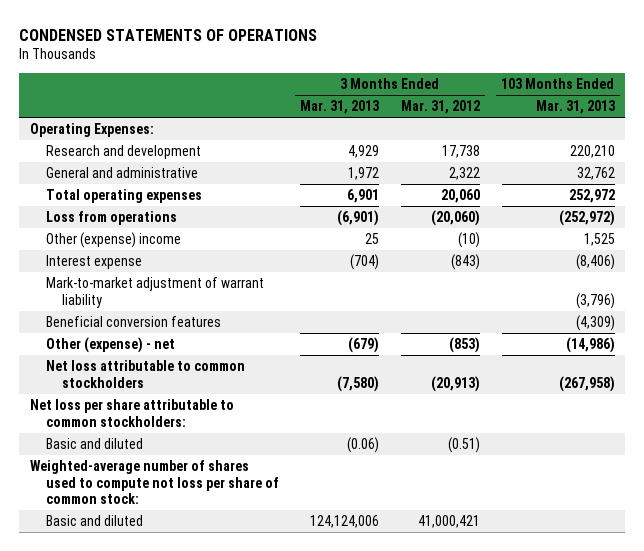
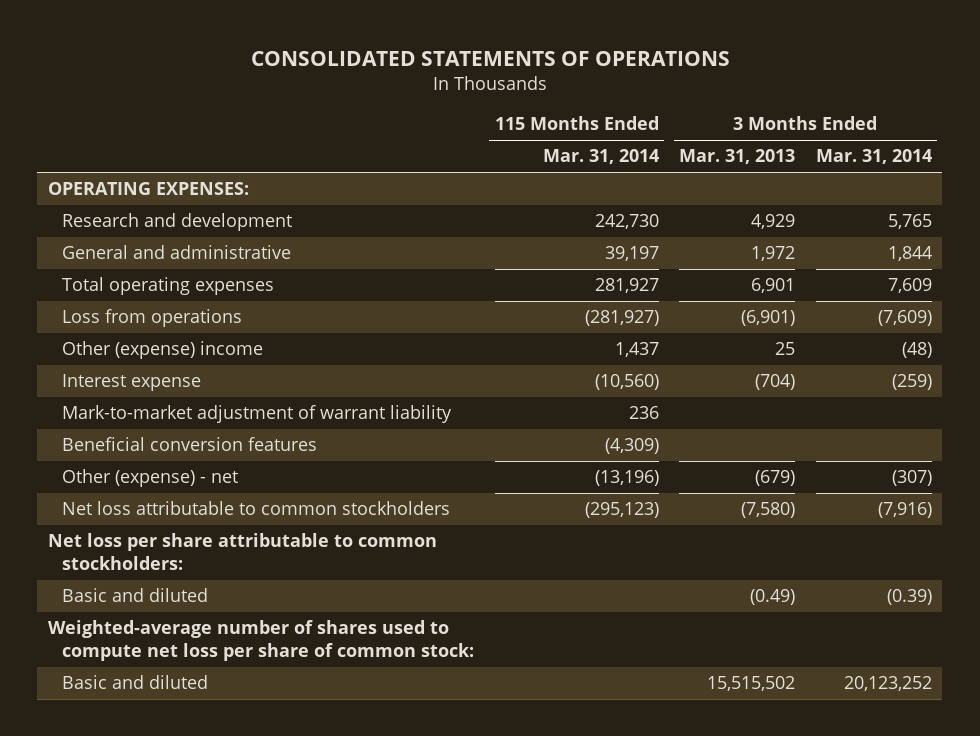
- CONDENSED STATEMENTS OF OPERATIONS
+ CONSOLIDATED STATEMENTS OF OPERATIONS
- | 3 Months Ended Mar. 31, 2013 | 3 Months Ended Mar. 31, 2012 | 103 Months Ended Mar. 31, 2013
+ | 115 Months Ended Mar. 31, 2014 | 3 Months Ended Mar. 31, 2013 | 3 Months Ended Mar. 31, 2014
- Operating Expenses:
+ OPERATING EXPENSES:
- Basic and diluted | (0.06) | (0.51) |
- Weighted-average number of shares used to compute not loss per share of common stock:
- Basic and diluted | 124,124,006 | 41,000,421 |
+ Basic and diluted | | (0.49) | (0.39)
+ Weighted-average number of shares used to compute net loss per share of common stock:
+ Basic and diluted | | 15,515,502 | 20,123,252

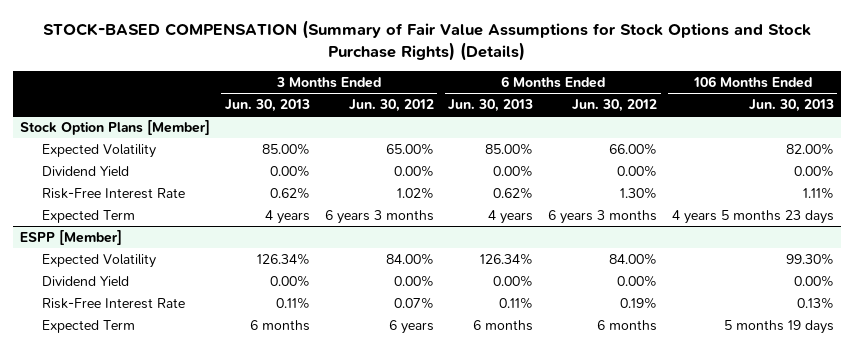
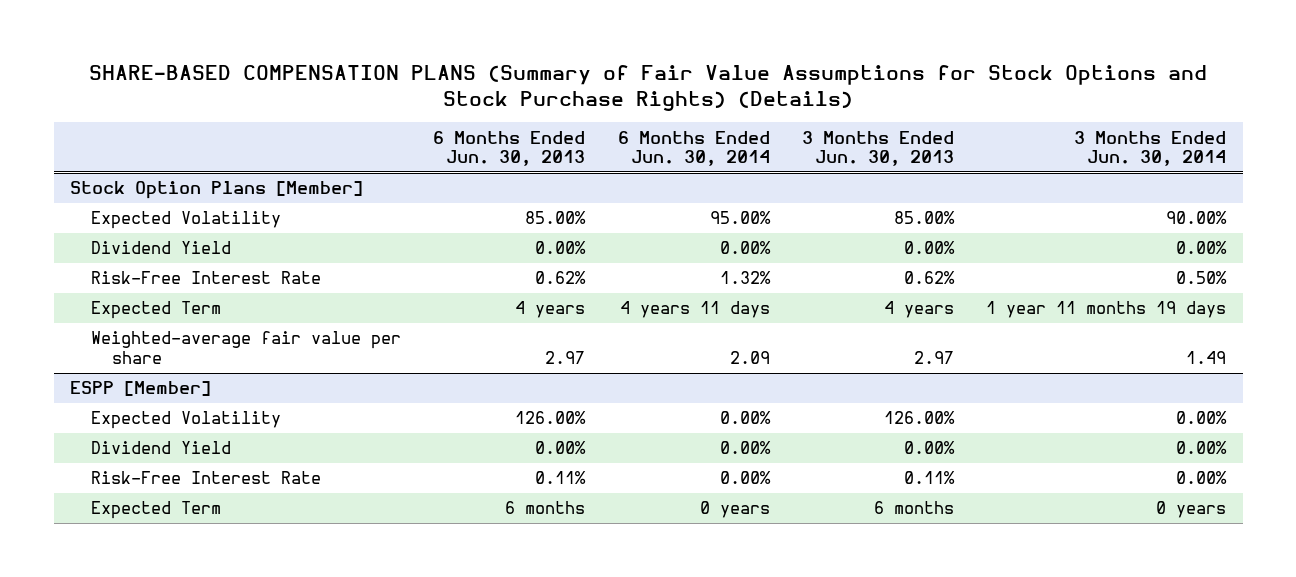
- STOCK-BASED COMPENSATION (Summary of Fair Value Assumptions for Stock Options and Stock Purchase Rights) (Details)
+ SHARE-BASED COMPENSATION PLANS (Summary of Fair Value Assumptions for Stock Options and Stock Purchase Rights) (Details)
- | 3 Months Ended Jun. 30, 2013 | 3 Months Ended Jun. 30, 2012 | 6 Months Ended Jun. 30, 2013 | 6 Months Ended Jun. 30, 2012 | 106 Months Ended Jun. 30, 2013
+ | 6 Months Ended Jun. 30, 2013 | 6 Months Ended Jun. 30, 2014 | 3 Months Ended Jun. 30, 2013 | 3 Months Ended Jun. 30, 2014
@ Stock Option Plans [Member]
+ Weighted-average fair value per share | 2.97 | 2.09 | 2.97 | 1.49
@ ESPP [Member]
- Expected Volatility | 126.34% | 84.00% | 126.34% | 84.00% | 99.30%
+ Expected Volatility | 126.00% | 0.00% | 126.00% | 0.00%

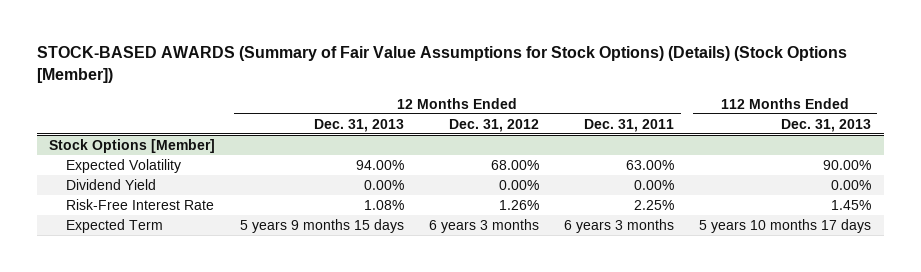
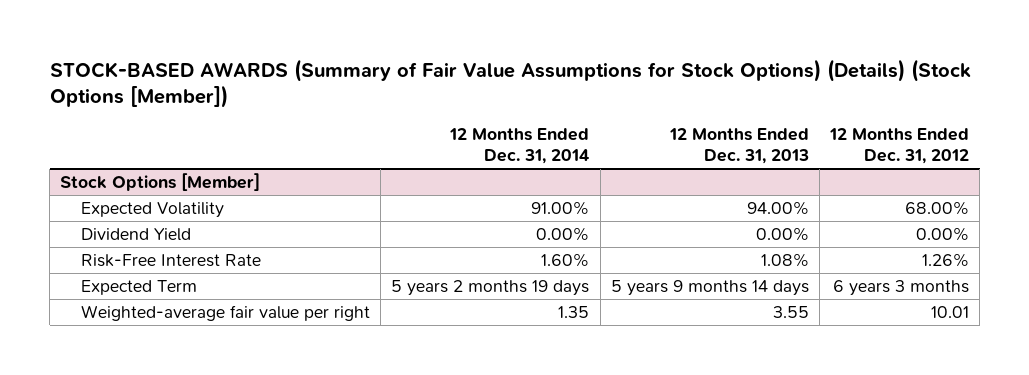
- | 12 Months Ended Dec. 31, 2013 | 12 Months Ended Dec. 31, 2012 | 12 Months Ended Dec. 31, 2011 | 112 Months Ended Dec. 31, 2013
+ | 12 Months Ended Dec. 31, 2014 | 12 Months Ended Dec. 31, 2013 | 12 Months Ended Dec. 31, 2012
@ Stock Options [Member]
- Expected Term | 5 years 9 months 15 days | 6 years 3 months | 6 years 3 months | 5 years 10 months 17 days
+ Expected Term | 5 years 2 months 19 days | 5 years 9 months 14 days | 6 years 3 months
+ Weighted-average fair value per right | 1.35 | 3.55 | 10.01

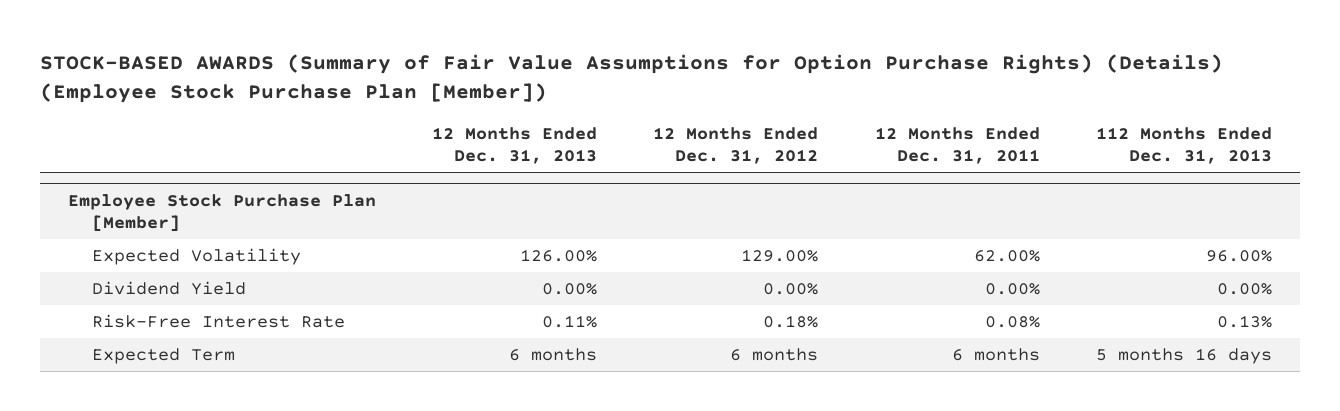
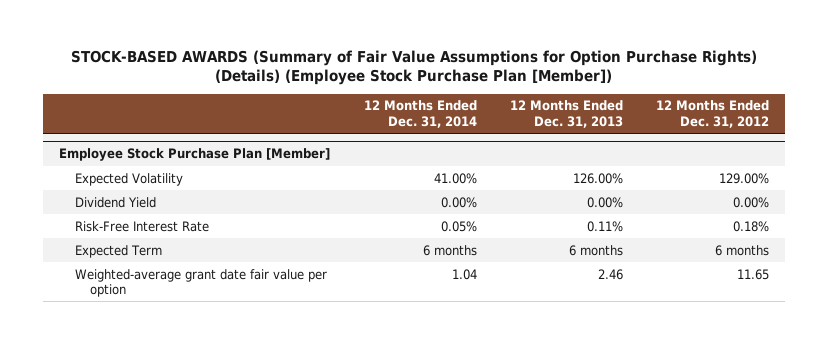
- | 12 Months Ended Dec. 31, 2013 | 12 Months Ended Dec. 31, 2012 | 12 Months Ended Dec. 31, 2011 | 112 Months Ended Dec. 31, 2013
+ | 12 Months Ended Dec. 31, 2014 | 12 Months Ended Dec. 31, 2013 | 12 Months Ended Dec. 31, 2012
@ Employee Stock Purchase Plan [Member]
+ Weighted-average grant date fair value per option | 1.04 | 2.46 | 11.65

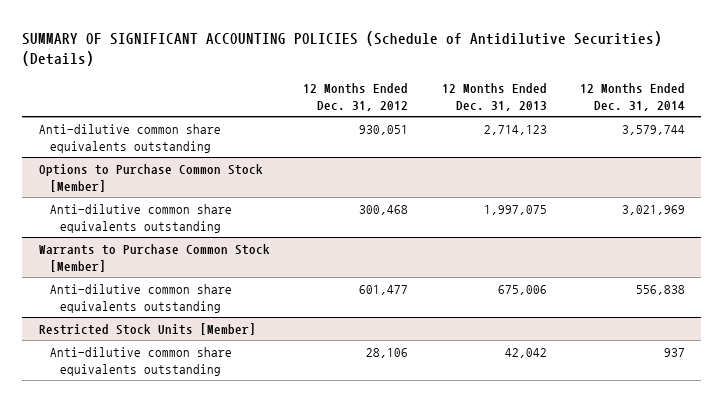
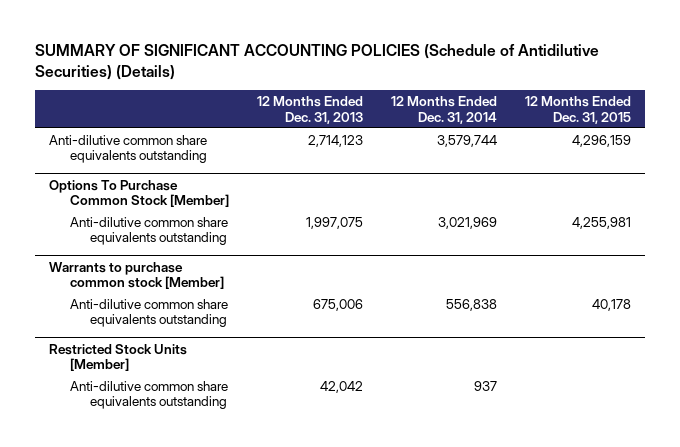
- | 12 Months Ended Dec. 31, 2012 | 12 Months Ended Dec. 31, 2013 | 12 Months Ended Dec. 31, 2014
+ | 12 Months Ended Dec. 31, 2013 | 12 Months Ended Dec. 31, 2014 | 12 Months Ended Dec. 31, 2015
- Options to Purchase Common Stock [Member]
+ Options To Purchase Common Stock [Member]
- Warrants to Purchase Common Stock [Member]
+ Warrants to purchase common stock [Member]

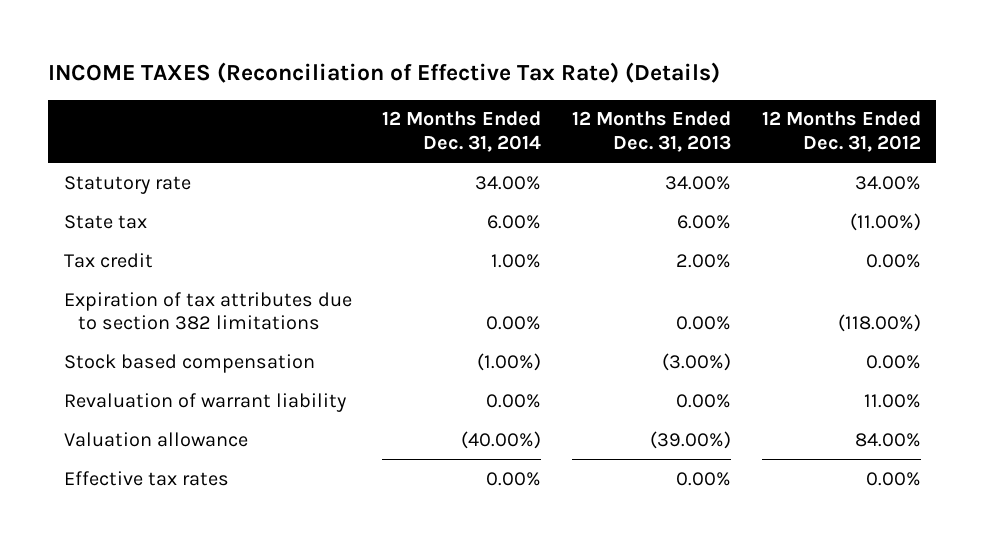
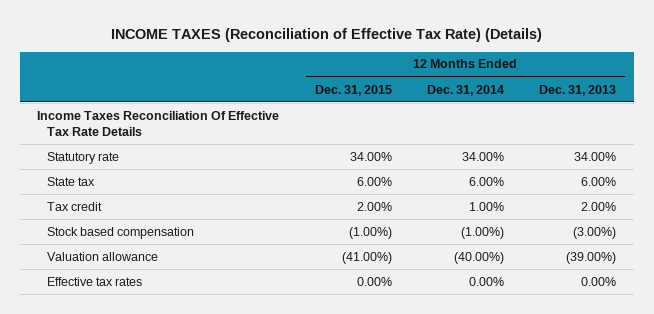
- | 12 Months Ended Dec. 31, 2014 | 12 Months Ended Dec. 31, 2013 | 12 Months Ended Dec. 31, 2012
+ | 12 Months Ended Dec. 31, 2015 | 12 Months Ended Dec. 31, 2014 | 12 Months Ended Dec. 31, 2013
+ Income Taxes Reconciliation Of Effective Tax Rate Details
- Expiration of tax attributes due to section 382 limitations | 0.00% | 0.00% | (118.00%)
- Revaluation of warrant liability | 0.00% | 0.00% | 11.00%

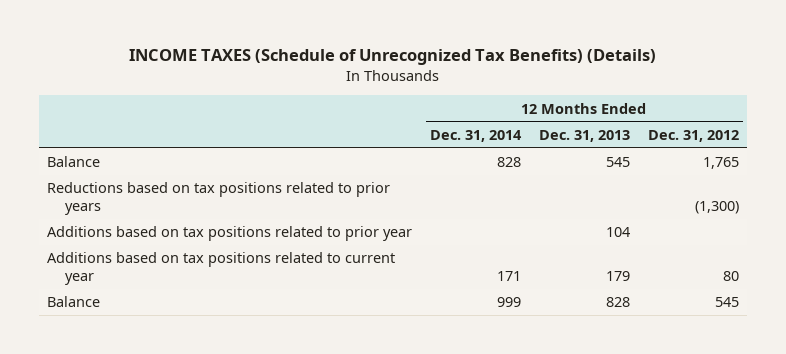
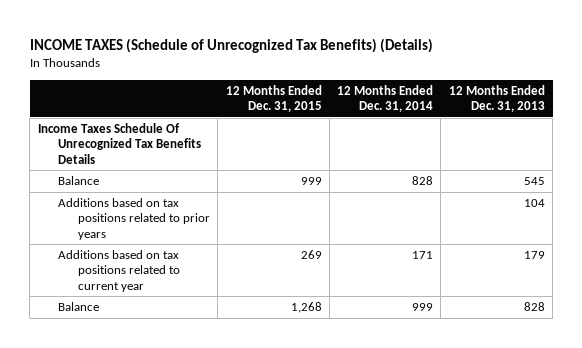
- | 12 Months Ended Dec. 31, 2014 | 12 Months Ended Dec. 31, 2013 | 12 Months Ended Dec. 31, 2012
+ | 12 Months Ended Dec. 31, 2015 | 12 Months Ended Dec. 31, 2014 | 12 Months Ended Dec. 31, 2013
+ Income Taxes Schedule Of Unrecognized Tax Benefits Details
- Reductions based on tax positions related to prior years | | | (1,300)
- Additions based on tax positions related to prior year | | 104 |
+ Additions based on tax positions related to prior years | | | 104

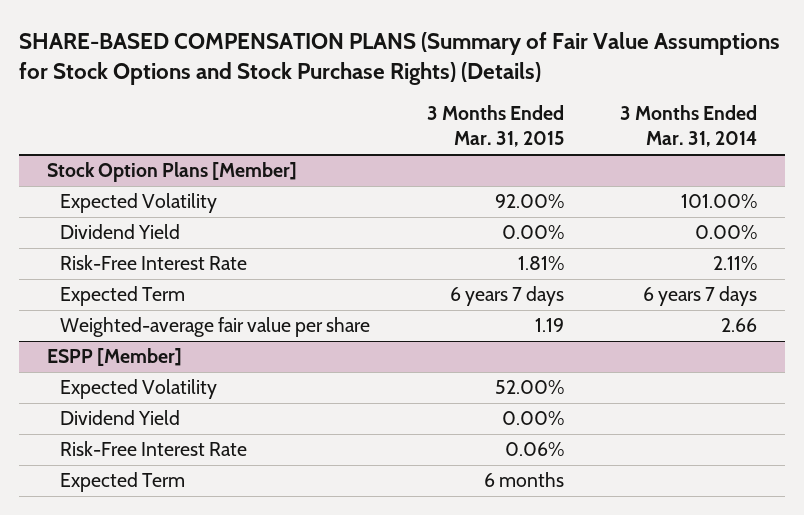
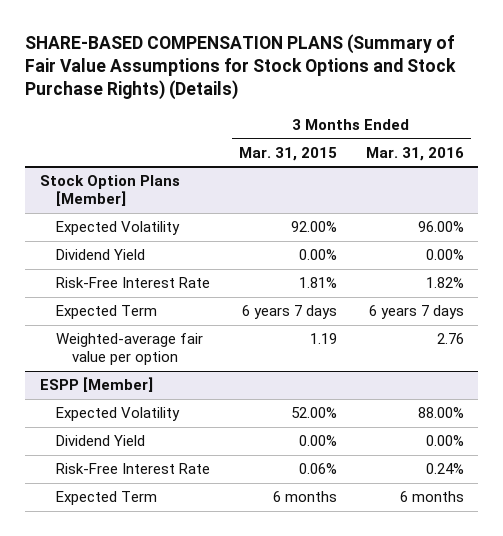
- | 3 Months Ended Mar. 31, 2015 | 3 Months Ended Mar. 31, 2014
+ | 3 Months Ended Mar. 31, 2015 | 3 Months Ended Mar. 31, 2016
@ Stock Option Plans [Member]
- Weighted-average fair value per share | 1.19 | 2.66
+ Weighted-average fair value per option | 1.19 | 2.76

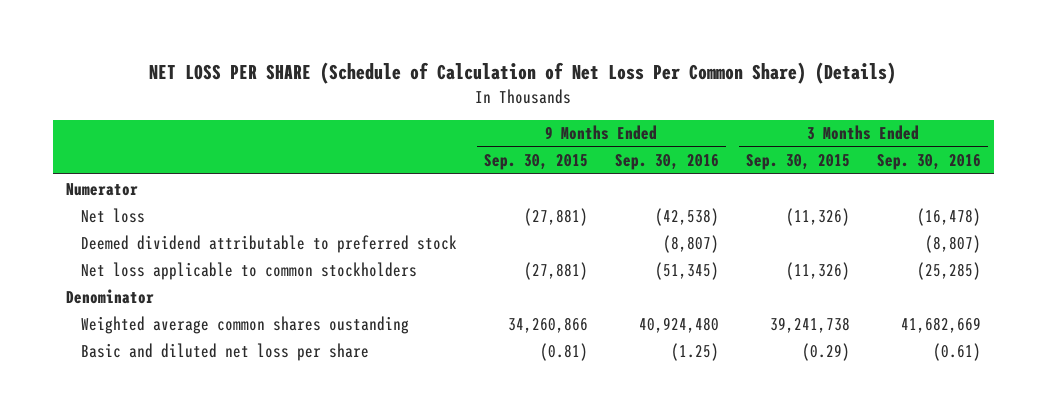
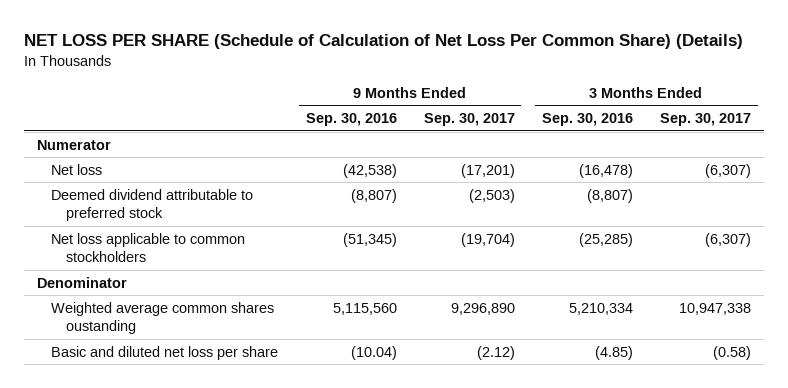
- | 9 Months Ended Sep. 30, 2015 | 9 Months Ended Sep. 30, 2016 | 3 Months Ended Sep. 30, 2015 | 3 Months Ended Sep. 30, 2016
+ | 9 Months Ended Sep. 30, 2016 | 9 Months Ended Sep. 30, 2017 | 3 Months Ended Sep. 30, 2016 | 3 Months Ended Sep. 30, 2017
- Weighted average common shares oustanding | 34,260,866 | 40,924,480 | 39,241,738 | 41,682,669
- Basic and diluted net loss per share | (0.81) | (1.25) | (0.29) | (0.61)
+ Weighted average common shares oustanding | 5,115,560 | 9,296,890 | 5,210,334 | 10,947,338
+ Basic and diluted net loss per share | (10.04) | (2.12) | (4.85) | (0.58)

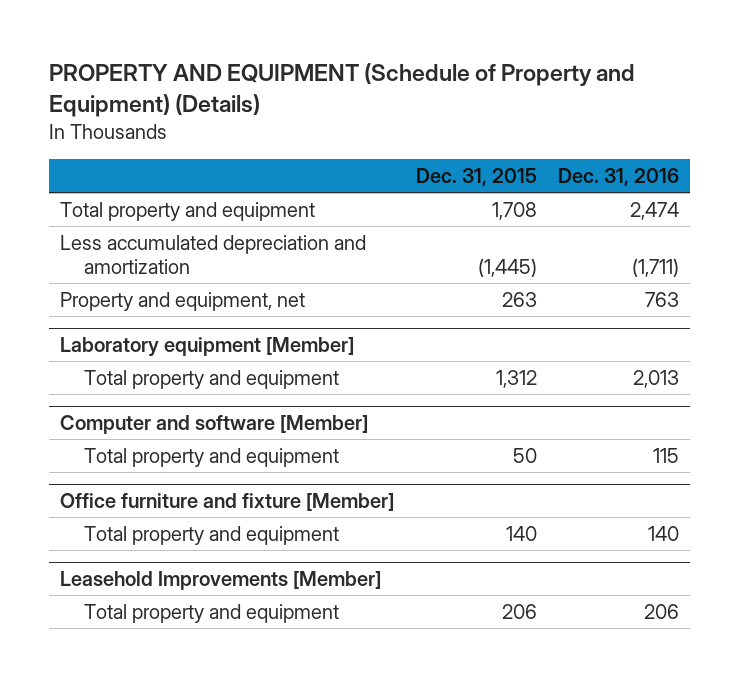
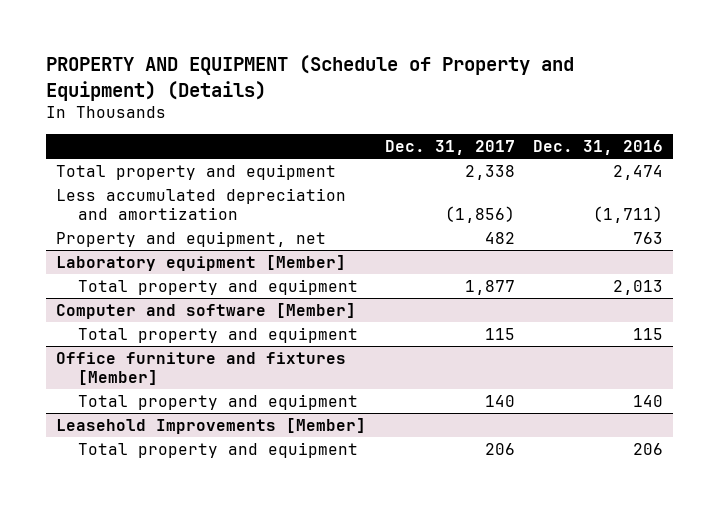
- | Dec. 31, 2015 | Dec. 31, 2016
+ | Dec. 31, 2017 | Dec. 31, 2016
- Office furniture and fixture [Member]
+ Office furniture and fixtures [Member]

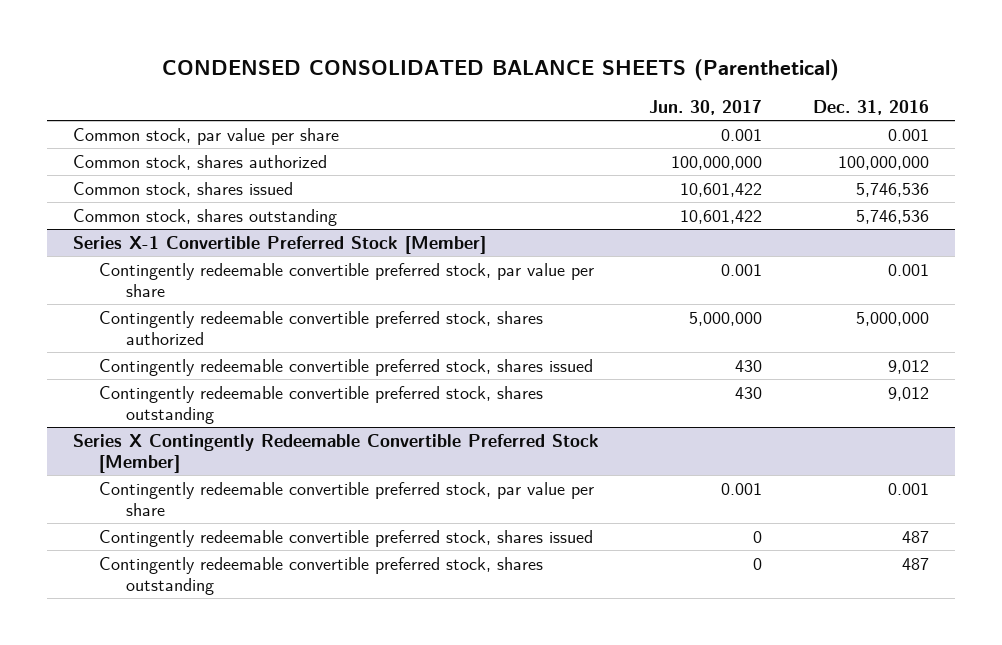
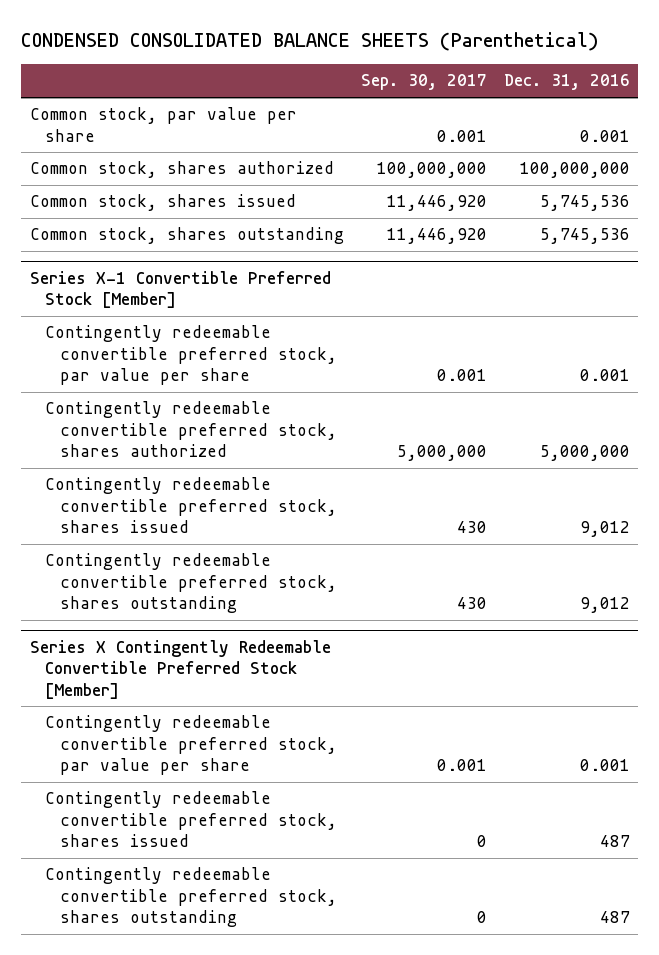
- | Jun. 30, 2017 | Dec. 31, 2016
+ | Sep. 30, 2017 | Dec. 31, 2016
- Common stock, shares issued | 10,601,422 | 5,746,536
- Common stock, shares outstanding | 10,601,422 | 5,746,536
+ Common stock, shares issued | 11,446,920 | 5,745,536
+ Common stock, shares outstanding | 11,446,920 | 5,745,536

